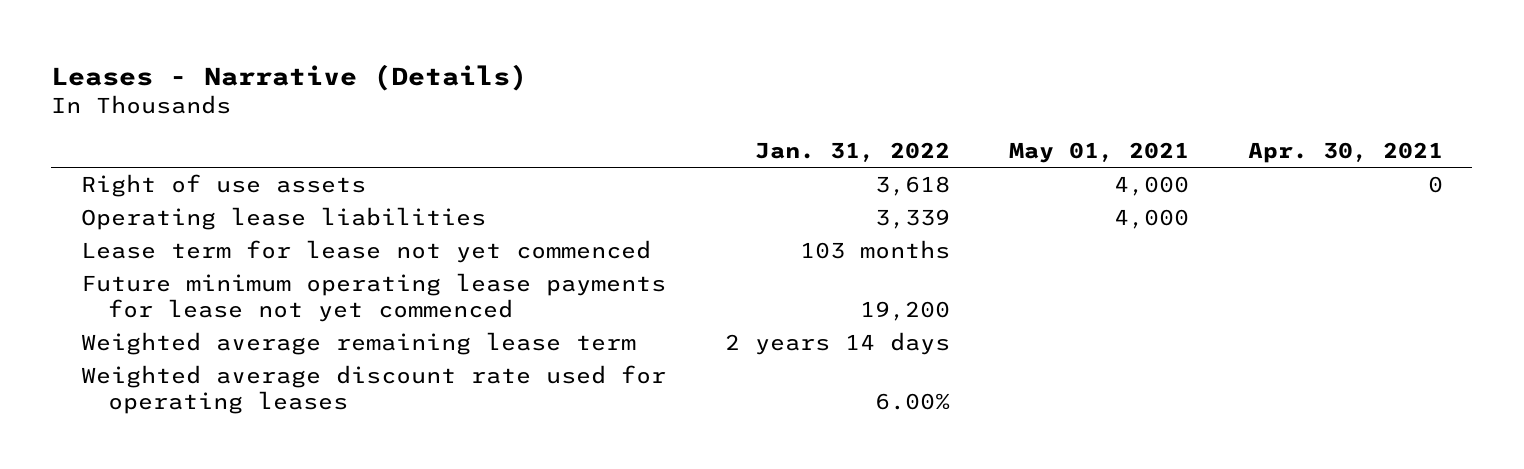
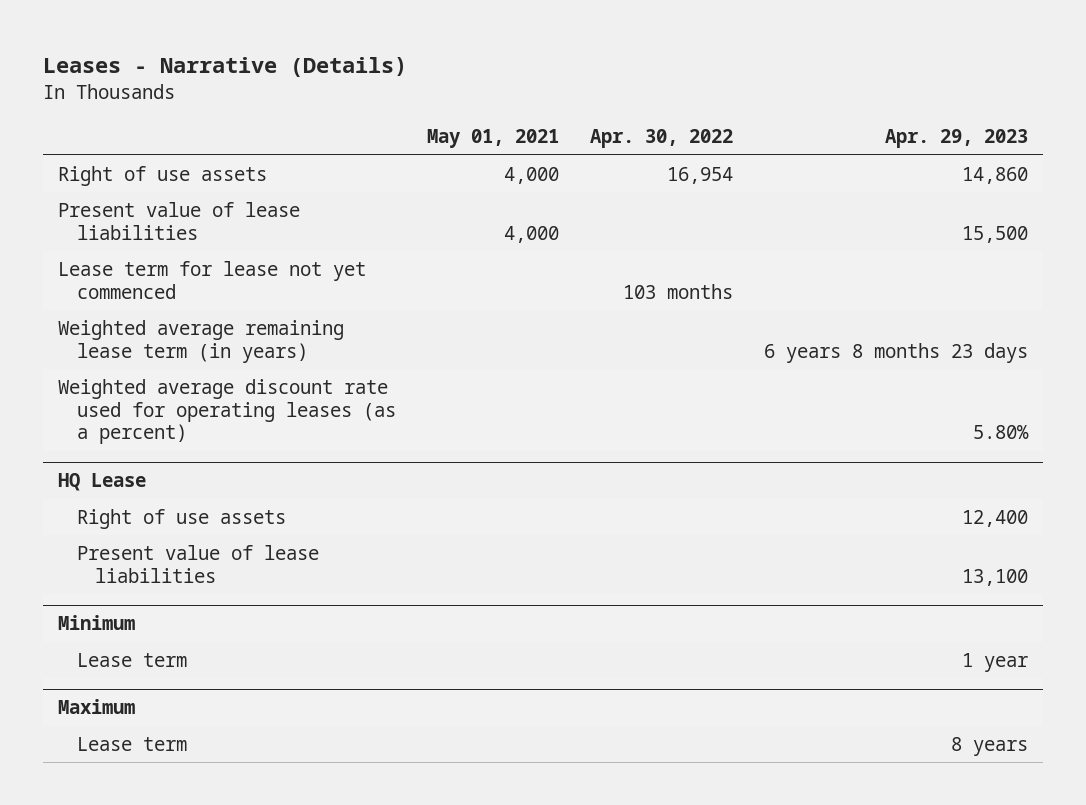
- | Jan. 31, 2022 | May 01, 2021 | Apr. 30, 2021
+ | May 01, 2021 | Apr. 30, 2022 | Apr. 29, 2023
- Operating lease liabilities | 3,339 | 4,000 |
+ Present value of lease liabilities | 4,000 | | 15,500
- Future minimum operating lease payments for lease not yet commenced | 19,200 | |
- Weighted average remaining lease term | 2 years 14 days | |
- Weighted average discount rate used for operating leases | 6.00% | |
+ Weighted average remaining lease term (in years) | | | 6 years 8 months 23 days
+ Weighted average discount rate used for operating leases (as a percent) | | | 5.80%
+ HQ Lease
+ Right of use assets | | | 12,400
+ Present value of lease liabilities | | | 13,100
+ Minimum
+ Lease term | | | 1 year
+ Maximum
+ Lease term | | | 8 years

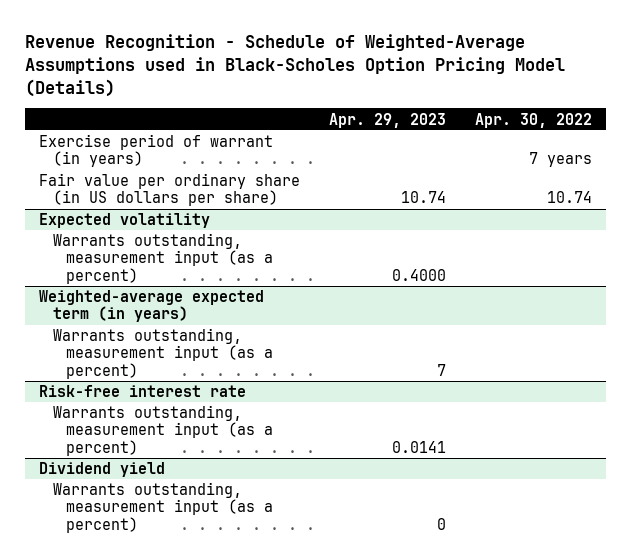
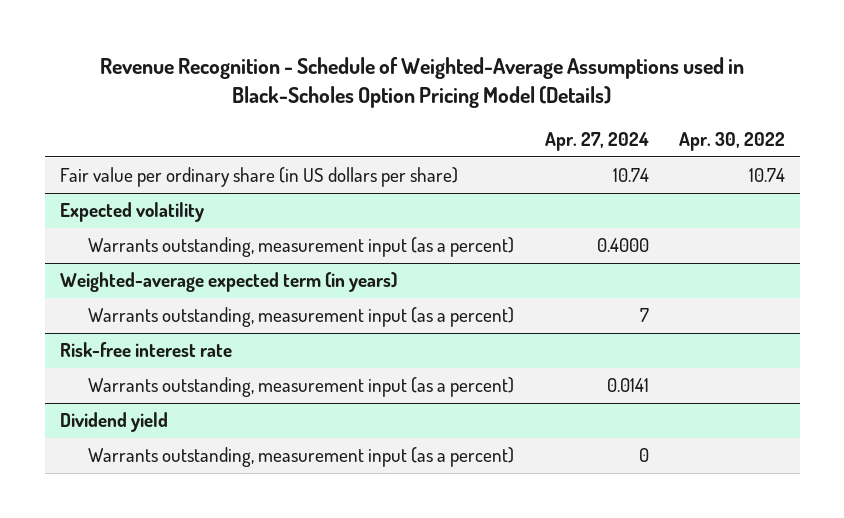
- | Apr. 29, 2023 | Apr. 30, 2022
+ | Apr. 27, 2024 | Apr. 30, 2022
- Exercise period of warrant (in years) | | 7 years

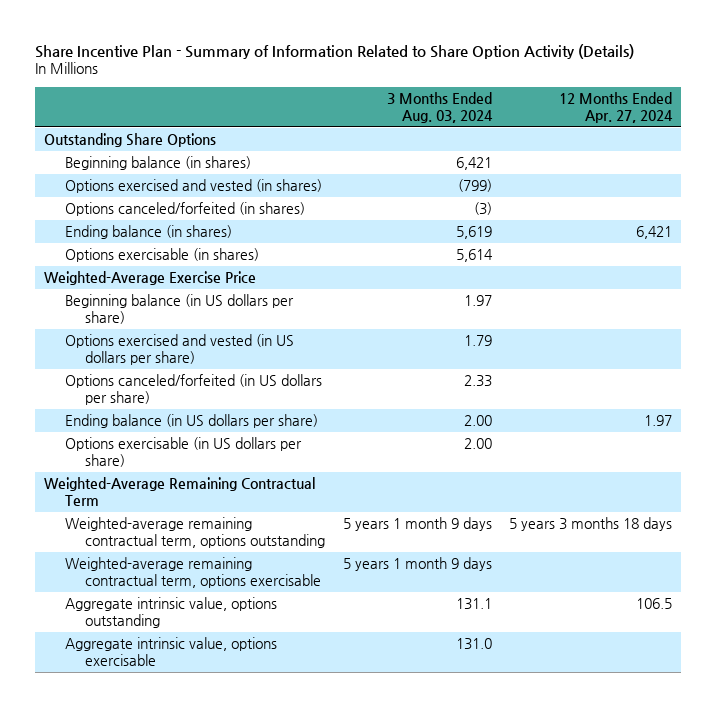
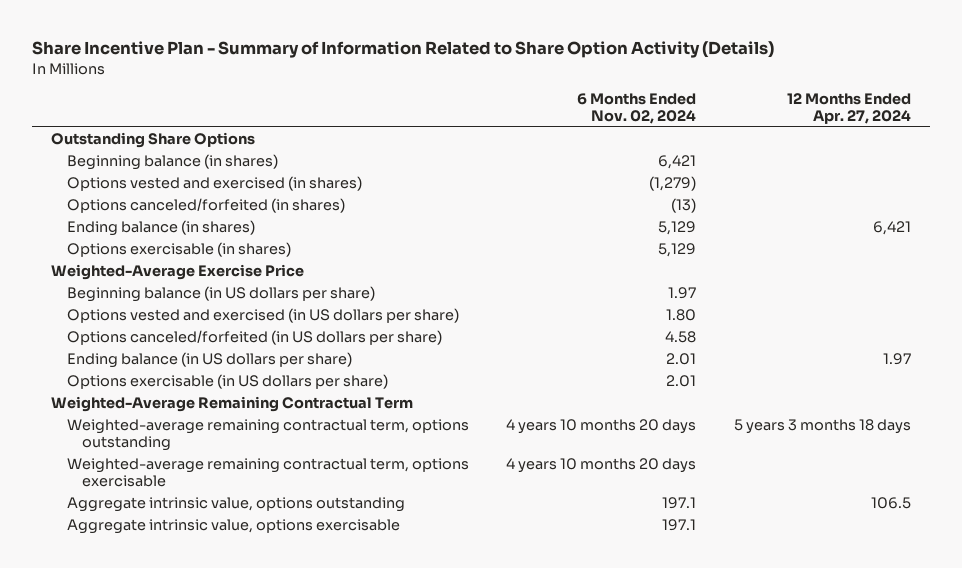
- | 3 Months Ended Aug. 03, 2024 | 12 Months Ended Apr. 27, 2024
+ | 6 Months Ended Nov. 02, 2024 | 12 Months Ended Apr. 27, 2024
- Options exercised and vested (in shares) | (799) |
+ Options vested and exercised (in shares) | (1,279) |
- Options exercised and vested (in US dollars per share) | 1.79 |
+ Options vested and exercised (in US dollars per share) | 1.80 |

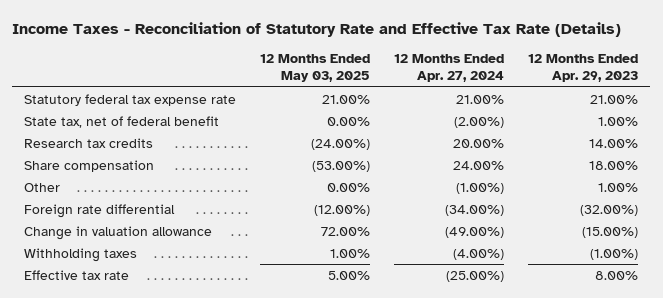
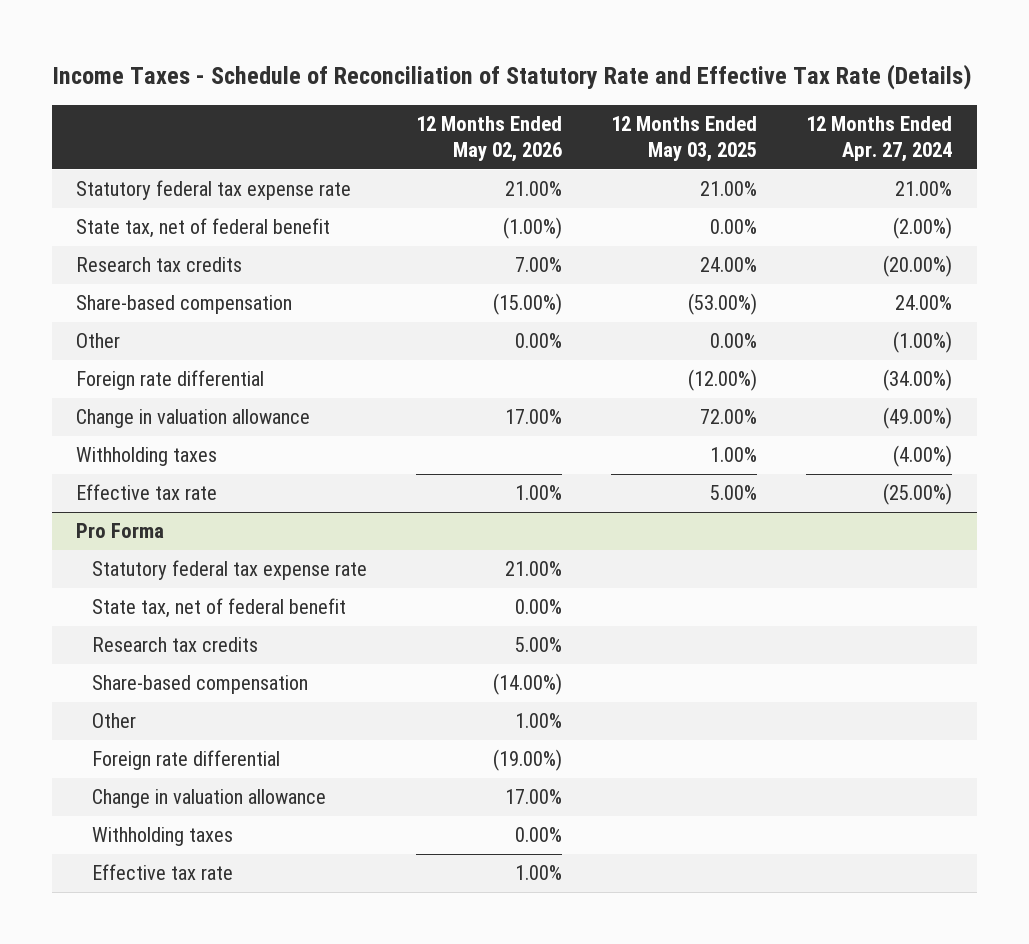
- Income Taxes - Reconciliation of Statutory Rate and Effective Tax Rate (Details)
+ Income Taxes - Schedule of Reconciliation of Statutory Rate and Effective Tax Rate (Details)
- | 12 Months Ended May 03, 2025 | 12 Months Ended Apr. 27, 2024 | 12 Months Ended Apr. 29, 2023
+ | 12 Months Ended May 02, 2026 | 12 Months Ended May 03, 2025 | 12 Months Ended Apr. 27, 2024
- Research tax credits | (24.00%) | 20.00% | 14.00%
- Share compensation | (53.00%) | 24.00% | 18.00%
+ Research tax credits | 7.00% | 24.00% | (20.00%)
+ Share-based compensation | (15.00%) | (53.00%) | 24.00%
+ Pro Forma
+ Statutory federal tax expense rate | 21.00% | |
+ State tax, net of federal benefit | 0.00% | |
+ Research tax credits | 5.00% | |
+ Share-based compensation | (14.00%) | |
+ Other | 1.00% | |
+ Foreign rate differential | (19.00%) | |
+ Change in valuation allowance | 17.00% | |
+ Withholding taxes | 0.00% | |
+ Effective tax rate | 1.00% | |

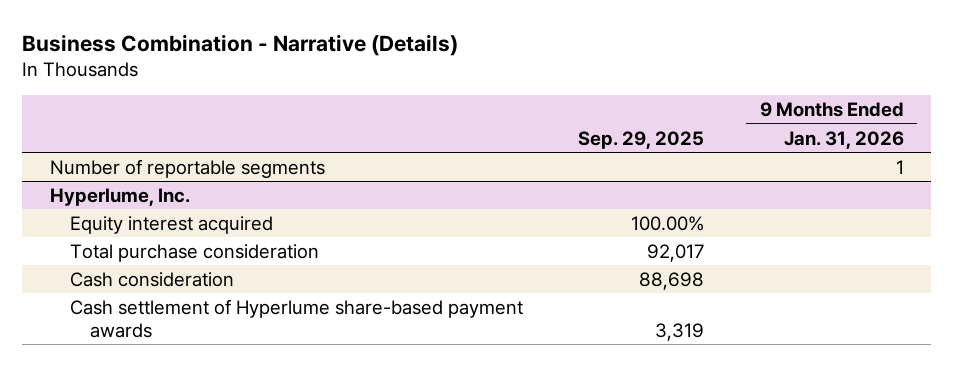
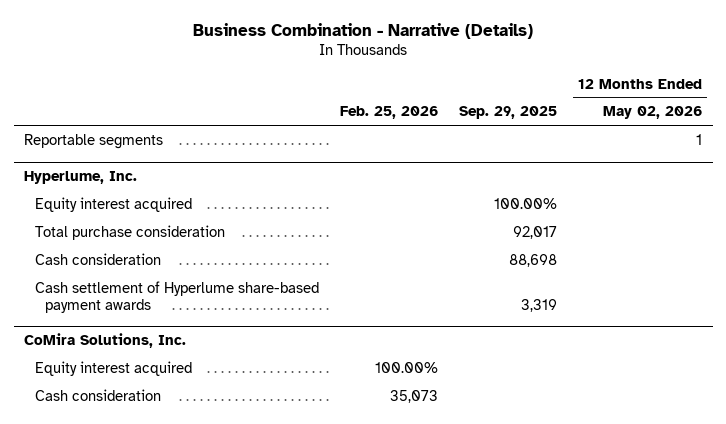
- | Sep. 29, 2025 | 9 Months Ended Jan. 31, 2026
+ | Feb. 25, 2026 | Sep. 29, 2025 | 12 Months Ended May 02, 2026
- Number of reportable segments | | 1
+ Reportable segments | | | 1
+ CoMira Solutions, Inc.
+ Equity interest acquired | 100.00% | |
+ Cash consideration | 35,073 | |

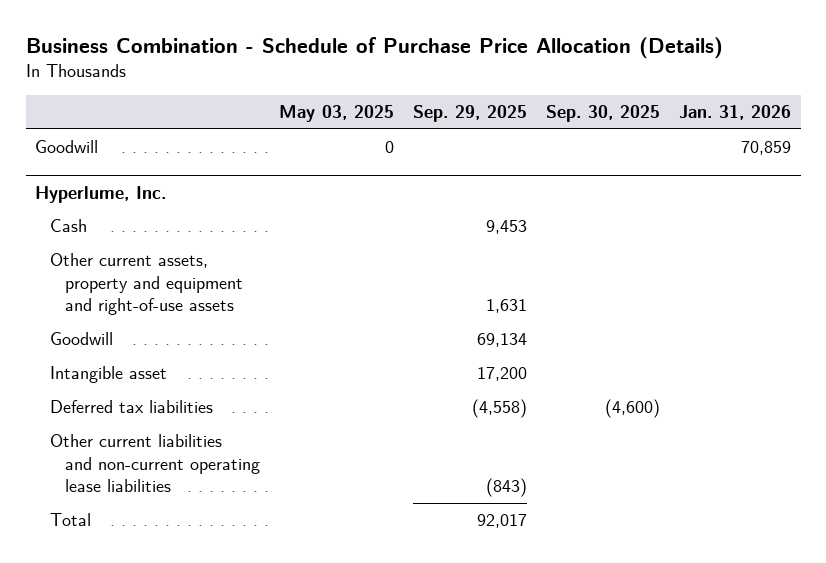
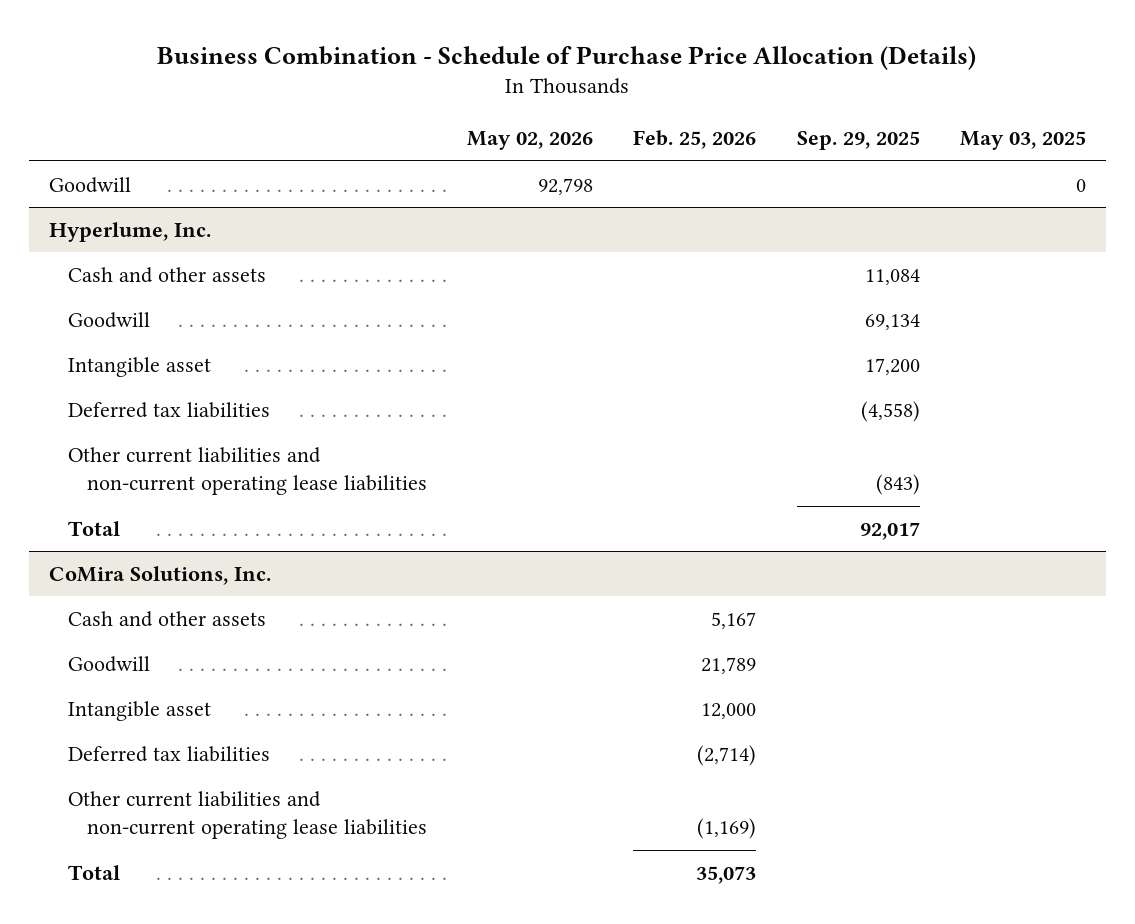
- | May 03, 2025 | Sep. 29, 2025 | Sep. 30, 2025 | Jan. 31, 2026
+ | May 02, 2026 | Feb. 25, 2026 | Sep. 29, 2025 | May 03, 2025
@ Hyperlume, Inc.
- Cash | | 9,453 | |
- Other current assets, property and equipment and right-of-use assets | | 1,631 | |
+ Cash and other assets | | | 11,084 |
+ CoMira Solutions, Inc.
+ Cash and other assets | | 5,167 | |
+ Goodwill | | 21,789 | |
+ Intangible asset | | 12,000 | |
+ Deferred tax liabilities | | (2,714) | |
+ Other current liabilities and non-current operating lease liabilities | | (1,169) | |
+ Total | | 35,073 | |

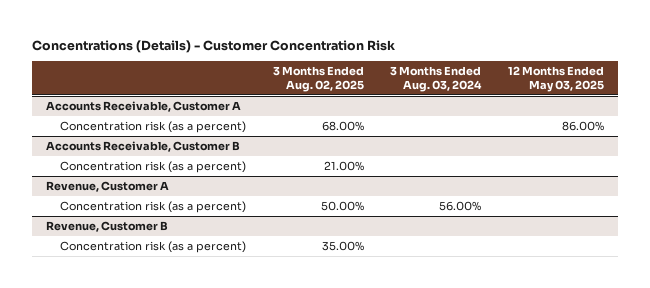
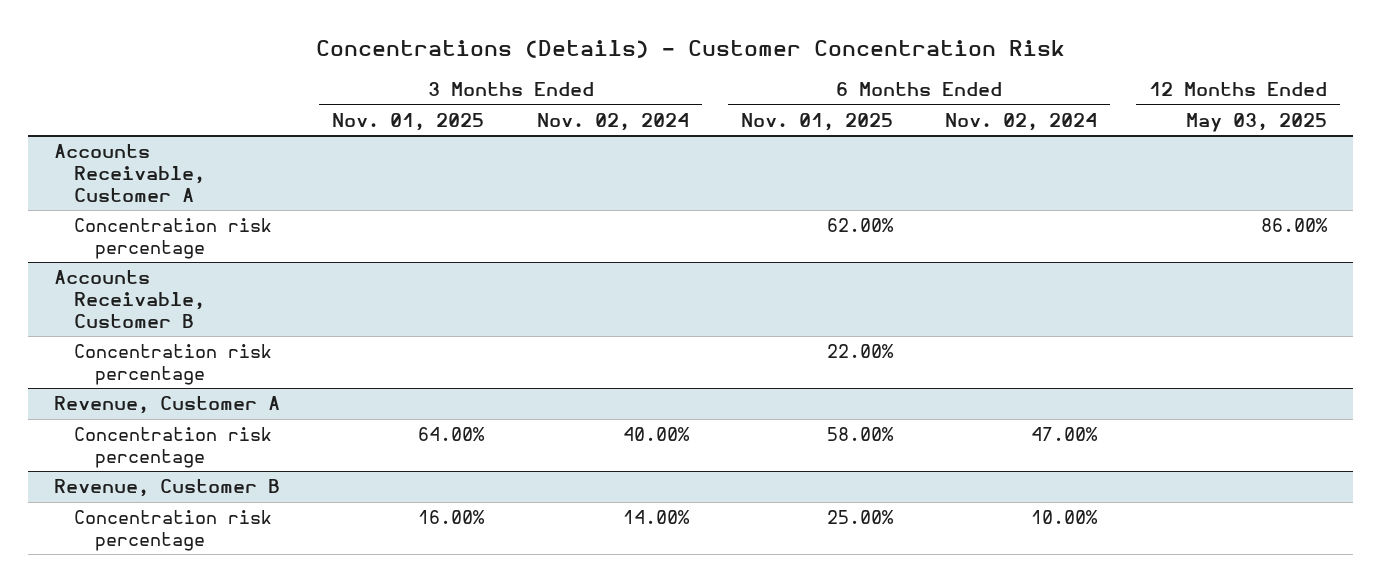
- | 3 Months Ended Aug. 02, 2025 | 3 Months Ended Aug. 03, 2024 | 12 Months Ended May 03, 2025
+ | 3 Months Ended Nov. 01, 2025 | 3 Months Ended Nov. 02, 2024 | 6 Months Ended Nov. 01, 2025 | 6 Months Ended Nov. 02, 2024 | 12 Months Ended May 03, 2025
@ Accounts Receivable, Customer A
- Concentration risk (as a percent) | 68.00% | | 86.00%
+ Concentration risk percentage | | | 62.00% | | 86.00%
@ Accounts Receivable, Customer B
- Concentration risk (as a percent) | 21.00% | |
+ Concentration risk percentage | | | 22.00% | |
@ Revenue, Customer A
- Concentration risk (as a percent) | 50.00% | 56.00% |
+ Concentration risk percentage | 64.00% | 40.00% | 58.00% | 47.00% |
@ Revenue, Customer B
- Concentration risk (as a percent) | 35.00% | |
+ Concentration risk percentage | 16.00% | 14.00% | 25.00% | 10.00% |

